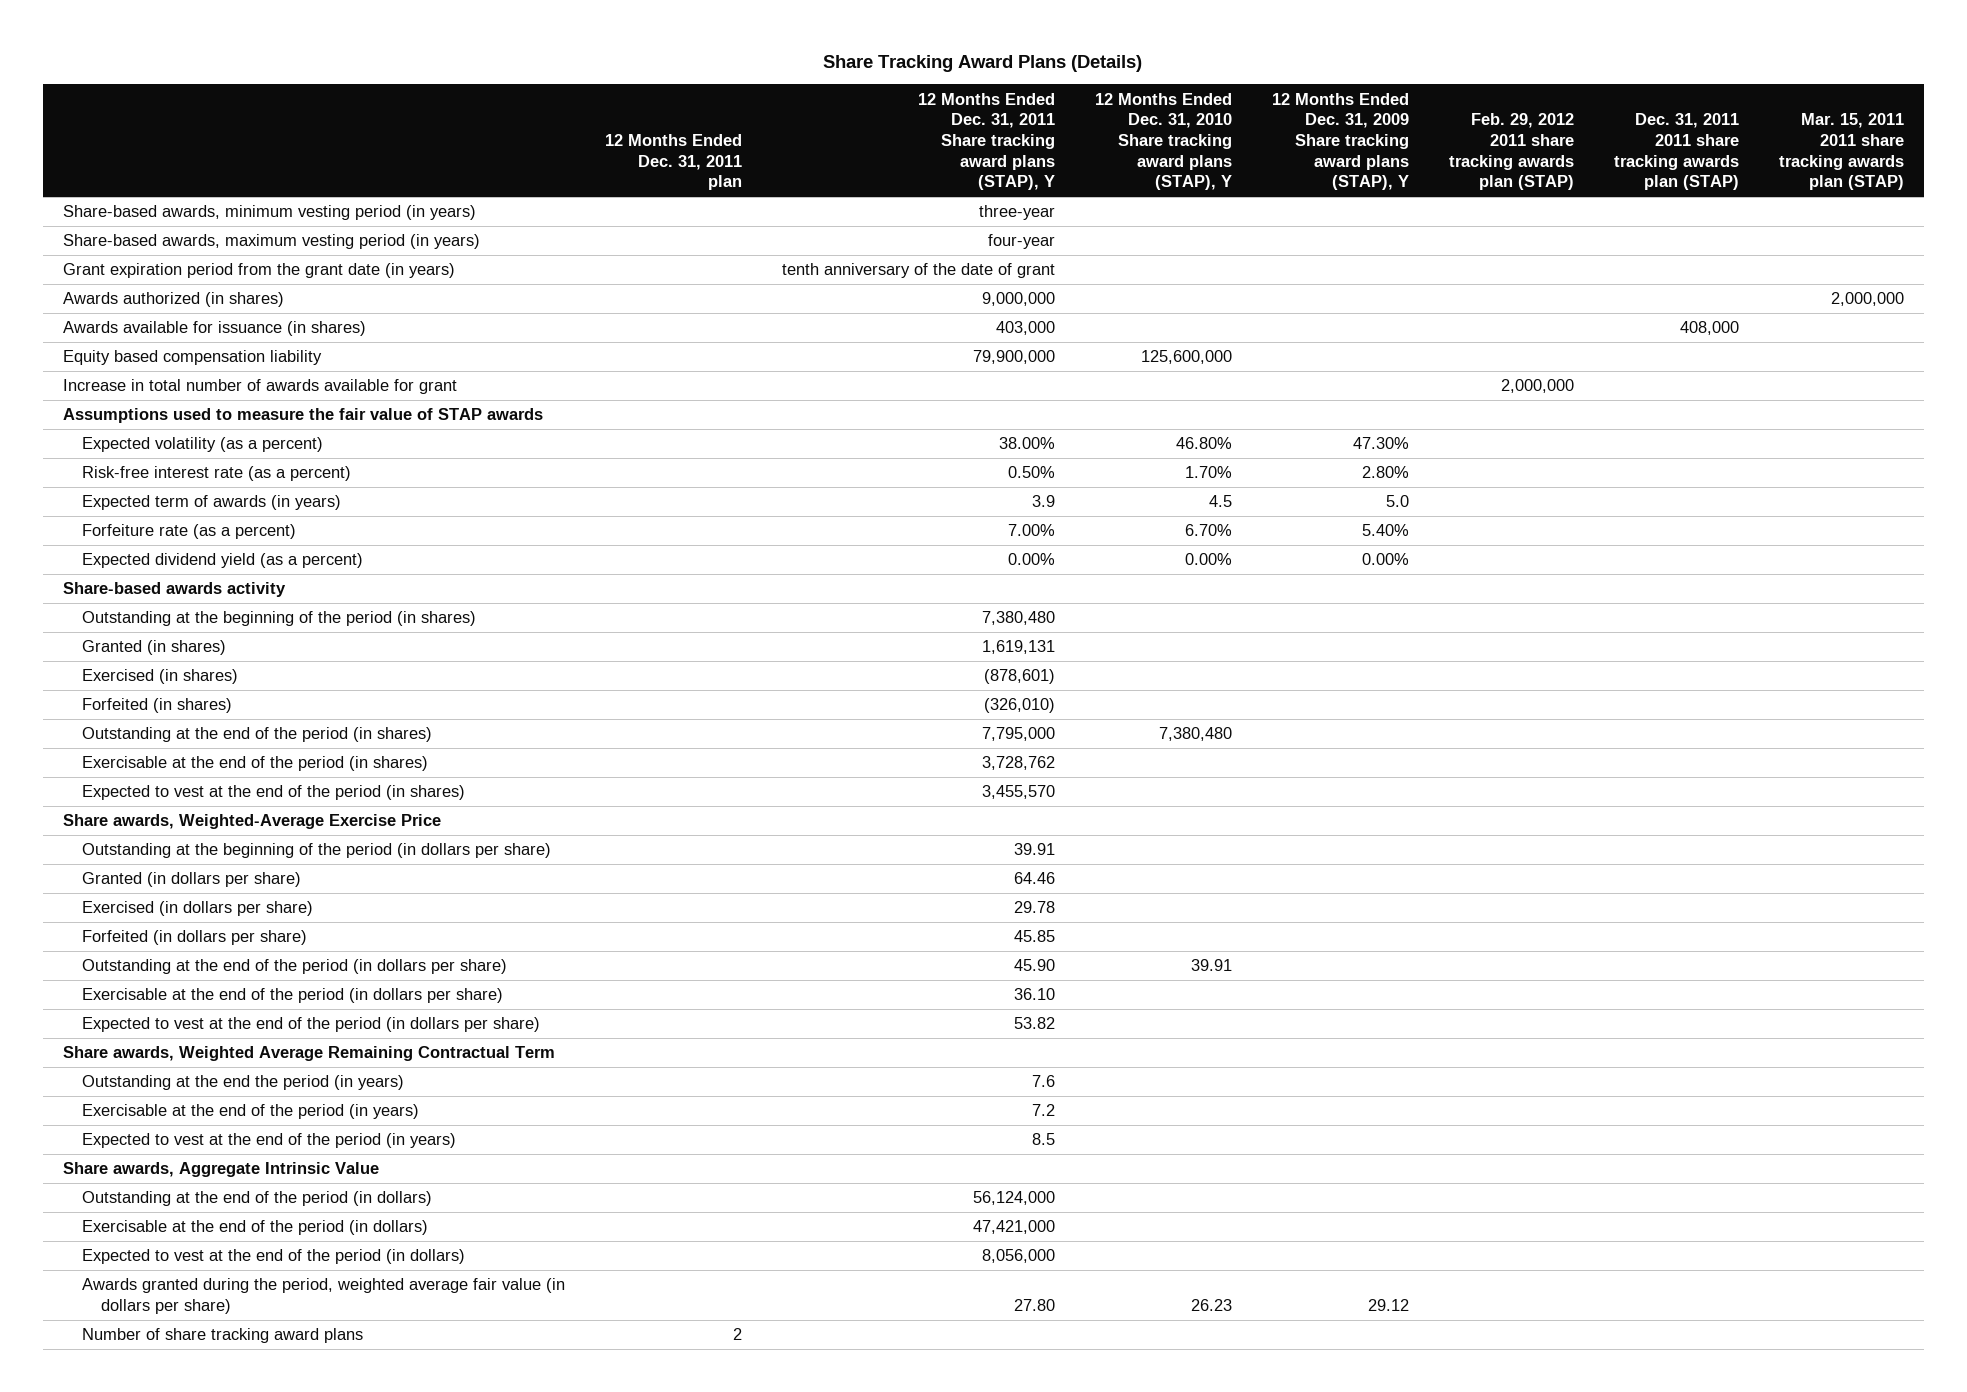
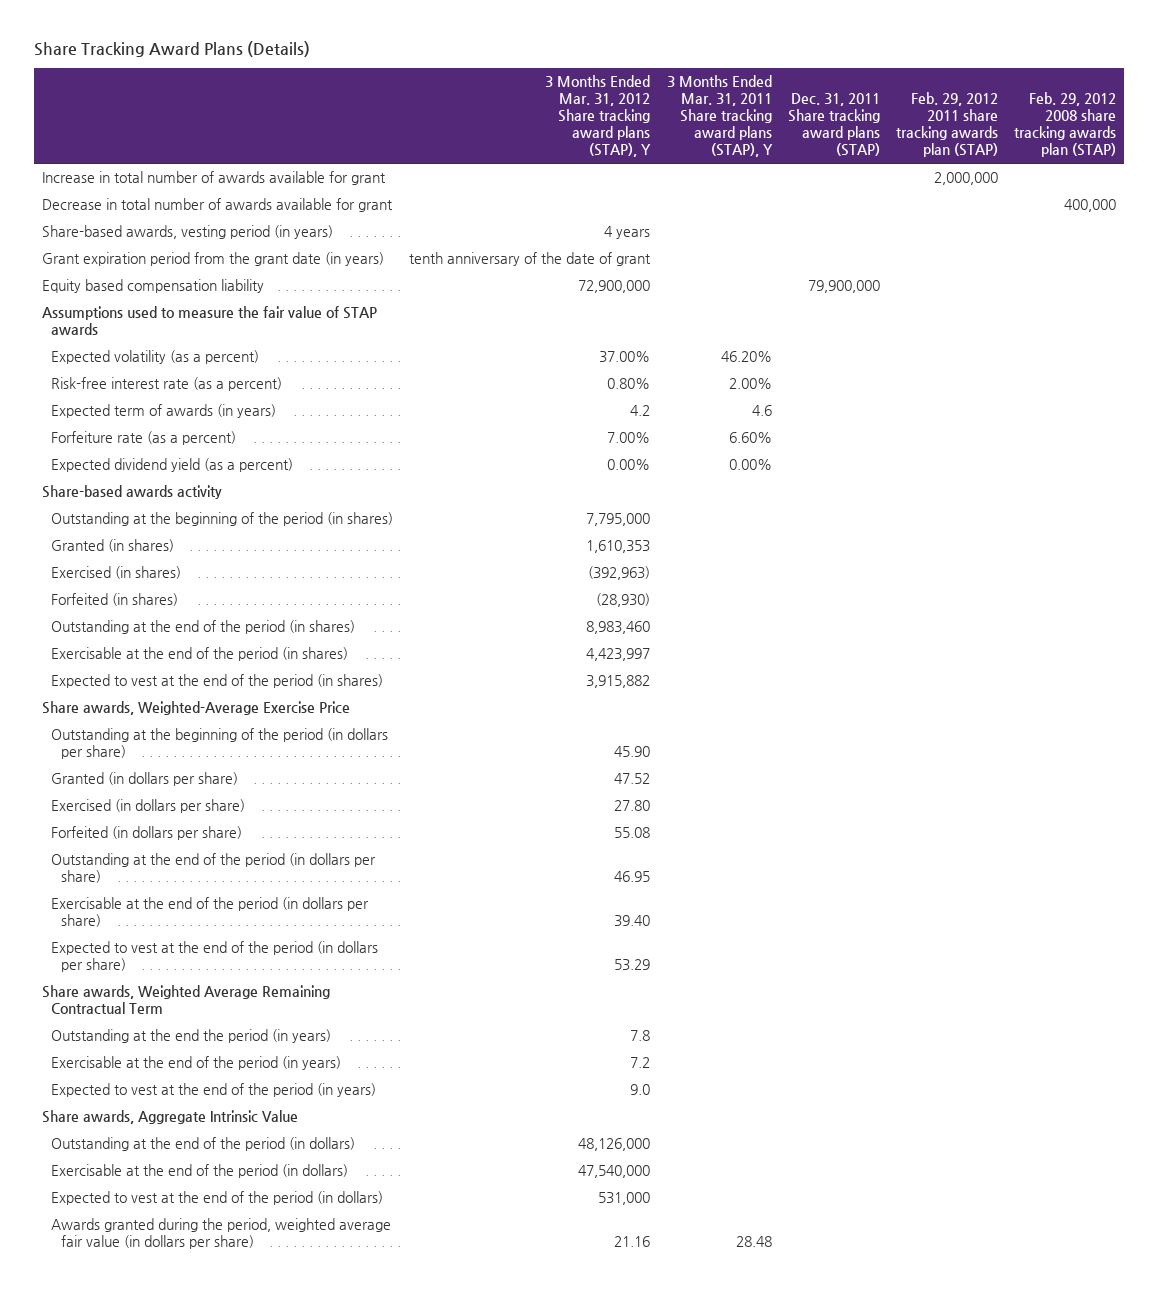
- | 12 Months Ended Dec. 31, 2011 plan | 12 Months Ended Dec. 31, 2011 Share tracking award plans (STAP), Y | 12 Months Ended Dec. 31, 2010 Share tracking award plans (STAP), Y | 12 Months Ended Dec. 31, 2009 Share tracking award plans (STAP), Y | Feb. 29, 2012 2011 share tracking awards plan (STAP) | Dec. 31, 2011 2011 share tracking awards plan (STAP) | Mar. 15, 2011 2011 share tracking awards plan (STAP)
+ | 3 Months Ended Mar. 31, 2012 Share tracking award plans (STAP), Y | 3 Months Ended Mar. 31, 2011 Share tracking award plans (STAP), Y | Dec. 31, 2011 Share tracking award plans (STAP) | Feb. 29, 2012 2011 share tracking awards plan (STAP) | Feb. 29, 2012 2008 share tracking awards plan (STAP)
- Share-based awards, minimum vesting period (in years) | | three-year | | | | |
- Share-based awards, maximum vesting period (in years) | | four-year | | | | |
moved up: Increase in total number of awards available for grant | | | | 2,000,000 |
+ Decrease in total number of awards available for grant | | | | | 400,000
+ Share-based awards, vesting period (in years) | 4 years | | | |
- Awards authorized (in shares) | | 9,000,000 | | | | | 2,000,000
- Awards available for issuance (in shares) | | 403,000 | | | | 408,000 |
- Number of share tracking award plans | 2 | | | | | |

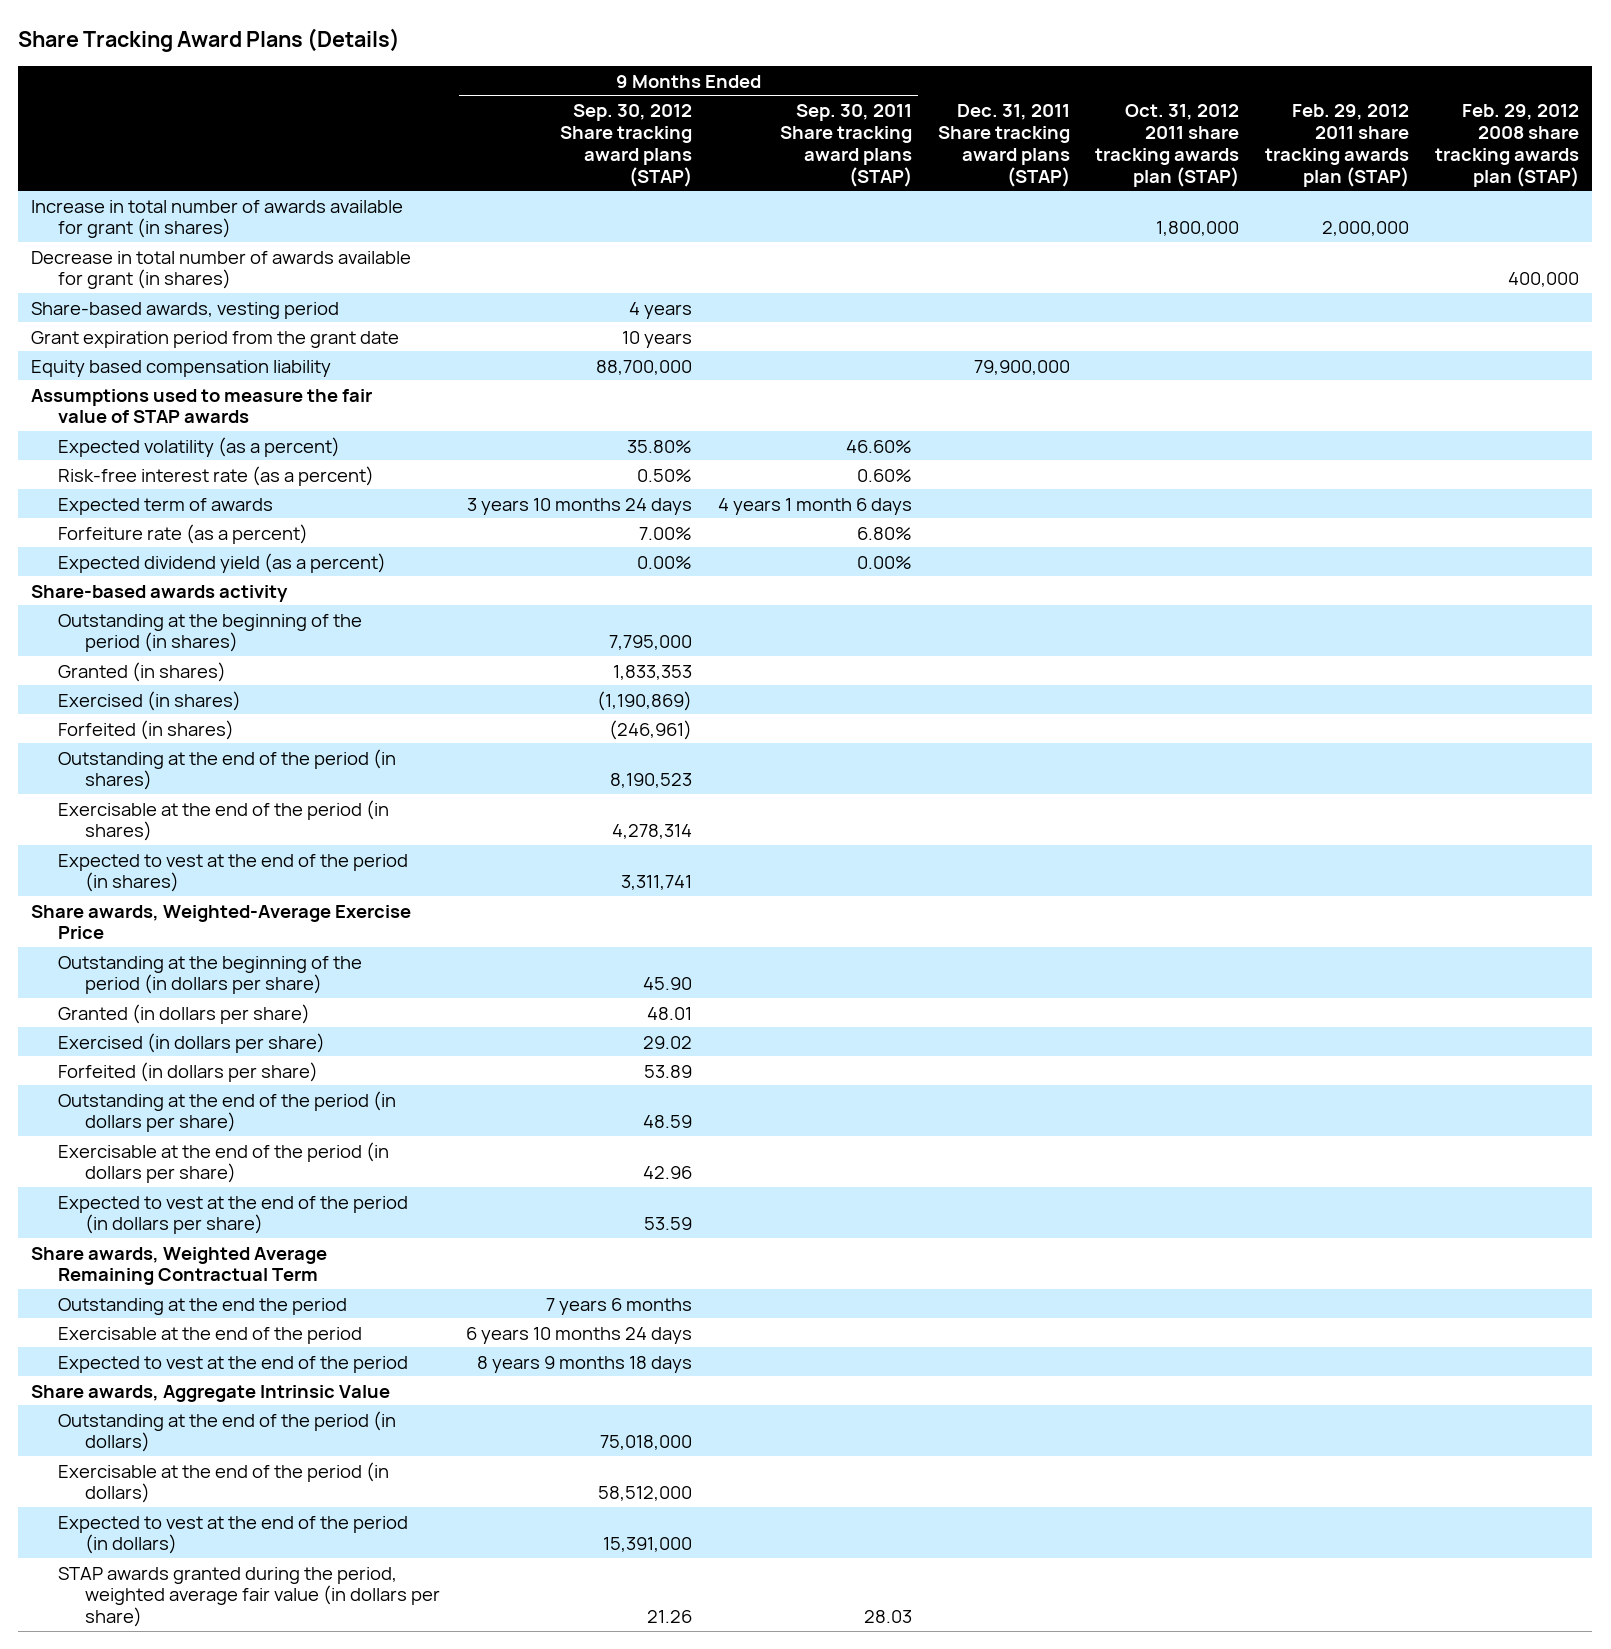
- | 3 Months Ended Mar. 31, 2012 Share tracking award plans (STAP), Y | 3 Months Ended Mar. 31, 2011 Share tracking award plans (STAP), Y | Dec. 31, 2011 Share tracking award plans (STAP) | Feb. 29, 2012 2011 share tracking awards plan (STAP) | Feb. 29, 2012 2008 share tracking awards plan (STAP)
+ | 9 Months Ended Sep. 30, 2012 Share tracking award plans (STAP) | 9 Months Ended Sep. 30, 2011 Share tracking award plans (STAP) | Dec. 31, 2011 Share tracking award plans (STAP) | Oct. 31, 2012 2011 share tracking awards plan (STAP) | Feb. 29, 2012 2011 share tracking awards plan (STAP) | Feb. 29, 2012 2008 share tracking awards plan (STAP)
- Increase in total number of awards available for grant | | | | 2,000,000 |
- Decrease in total number of awards available for grant | | | | | 400,000
- Share-based awards, vesting period (in years) | 4 years | | | |
- Grant expiration period from the grant date (in years) | tenth anniversary of the date of grant | | | |
+ Increase in total number of awards available for grant (in shares) | | | | 1,800,000 | 2,000,000 |
+ Decrease in total number of awards available for grant (in shares) | | | | | | 400,000
+ Share-based awards, vesting period | 4 years | | | | |
+ Grant expiration period from the grant date | 10 years | | | | |
- Expected term of awards (in years) | 4.2 | 4.6 | | |
+ Expected term of awards | 3 years 10 months 24 days | 4 years 1 month 6 days | | | |
- Outstanding at the end the period (in years) | 7.8 | | | |
- Exercisable at the end of the period (in years) | 7.2 | | | |
- Expected to vest at the end of the period (in years) | 9.0 | | | |
+ Outstanding at the end the period | 7 years 6 months | | | | |
+ Exercisable at the end of the period | 6 years 10 months 24 days | | | | |
+ Expected to vest at the end of the period | 8 years 9 months 18 days | | | | |
- Awards granted during the period, weighted average fair value (in dollars per share) | 21.16 | 28.48 | | |
+ STAP awards granted during the period, weighted average fair value (in dollars per share) | 21.26 | 28.03 | | | |

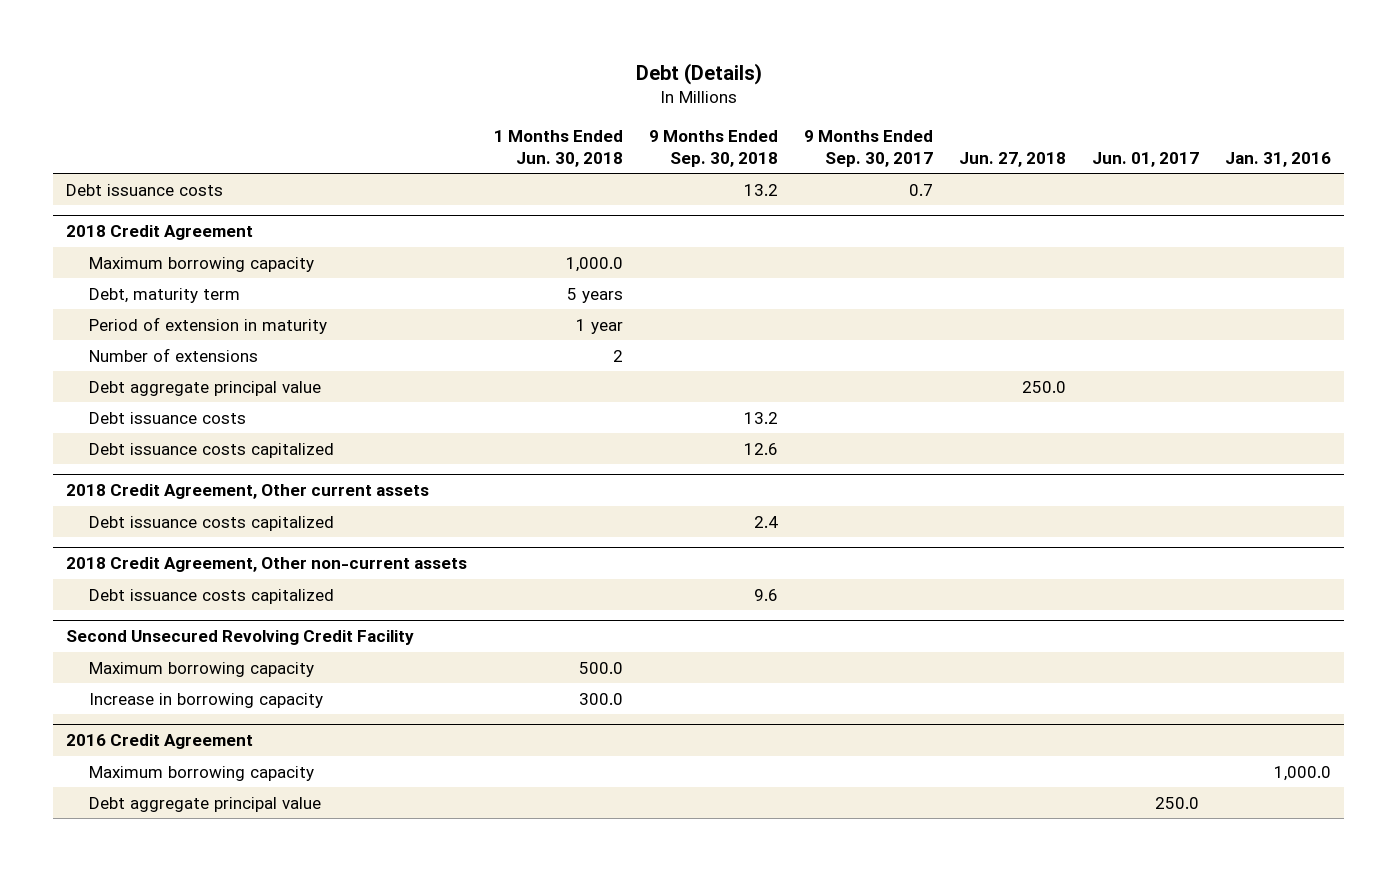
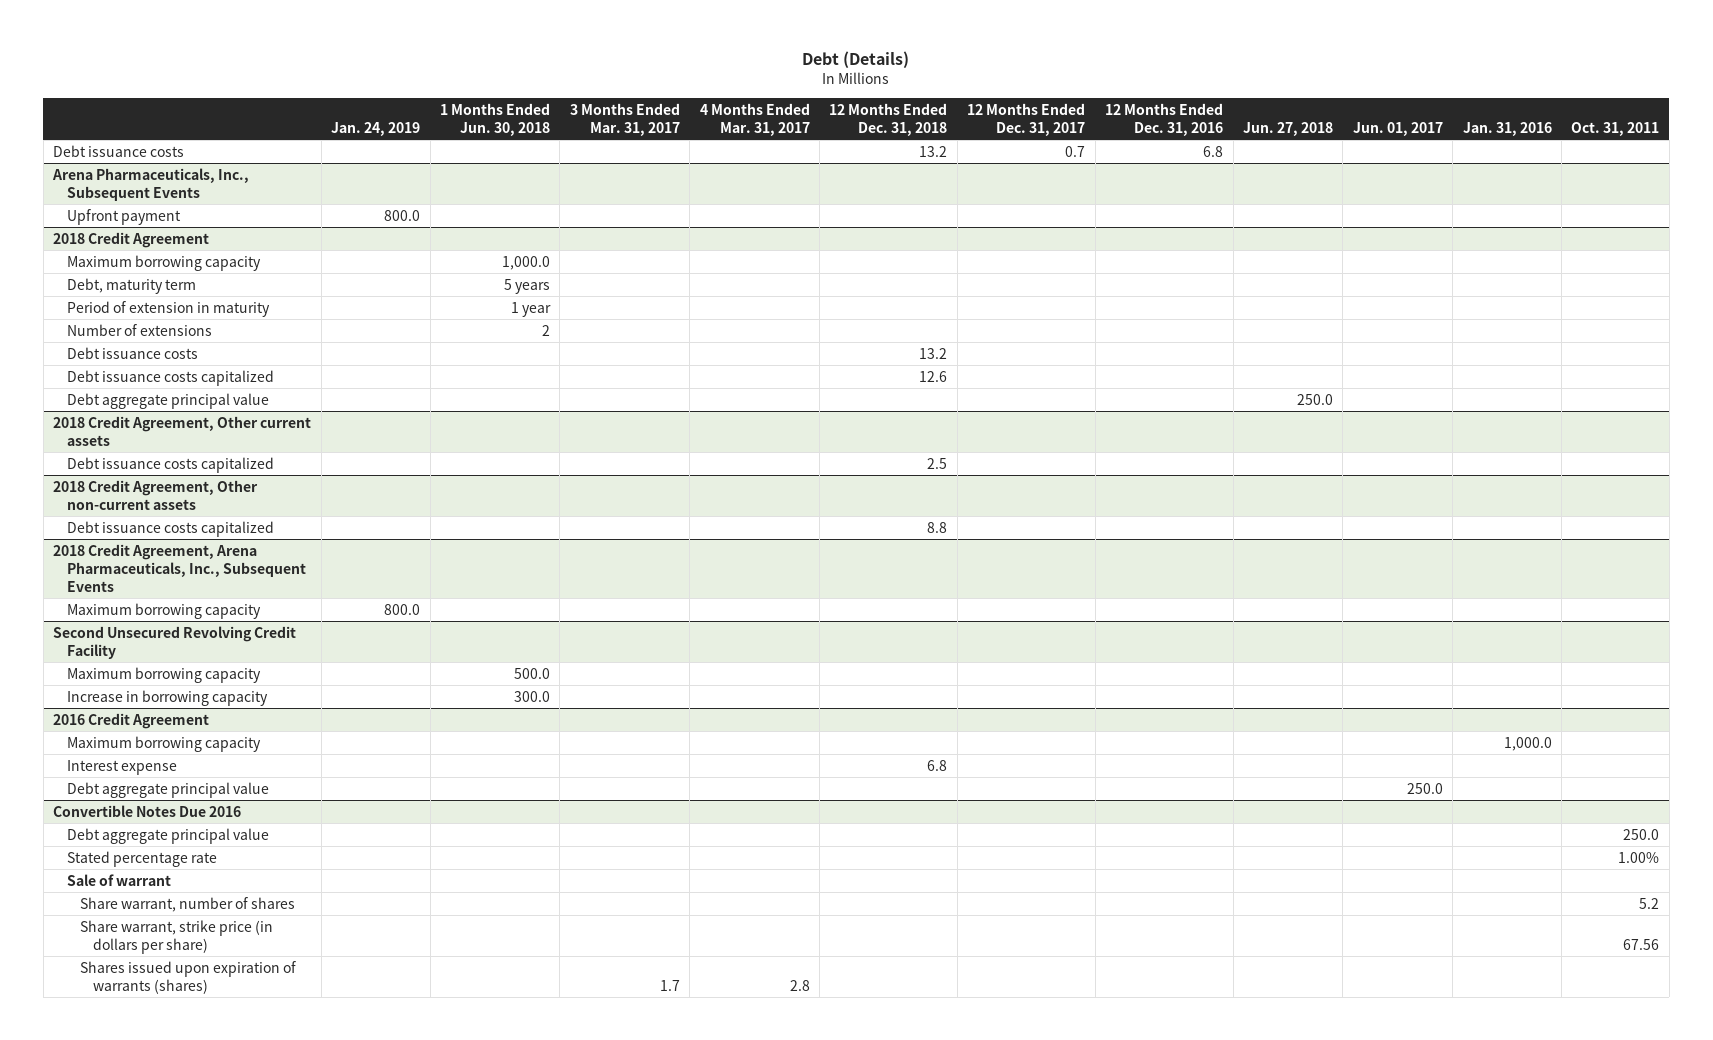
- | 1 Months Ended Jun. 30, 2018 | 9 Months Ended Sep. 30, 2018 | 9 Months Ended Sep. 30, 2017 | Jun. 27, 2018 | Jun. 01, 2017 | Jan. 31, 2016
+ | Jan. 24, 2019 | 1 Months Ended Jun. 30, 2018 | 3 Months Ended Mar. 31, 2017 | 4 Months Ended Mar. 31, 2017 | 12 Months Ended Dec. 31, 2018 | 12 Months Ended Dec. 31, 2017 | 12 Months Ended Dec. 31, 2016 | Jun. 27, 2018 | Jun. 01, 2017 | Jan. 31, 2016 | Oct. 31, 2011
+ Arena Pharmaceuticals, Inc., Subsequent Events
+ Upfront payment | 800.0 | | | | | | | | | |
@ 2018 Credit Agreement
moved down: Debt aggregate principal value | | | | | | | | 250.0 | | |
+ 2018 Credit Agreement, Arena Pharmaceuticals, Inc., Subsequent Events
+ Maximum borrowing capacity | 800.0 | | | | | | | | | |
@ 2016 Credit Agreement
+ Interest expense | | | | | 6.8 | | | | | |
+ Convertible Notes Due 2016
+ Debt aggregate principal value | | | | | | | | | | | 250.0
+ Stated percentage rate | | | | | | | | | | | 1.00%
+ Sale of warrant
+ Share warrant, number of shares | | | | | | | | | | | 5.2
+ Share warrant, strike price (in dollars per share) | | | | | | | | | | | 67.56
+ Shares issued upon expiration of warrants (shares) | | | 1.7 | 2.8 | | | | | | |

